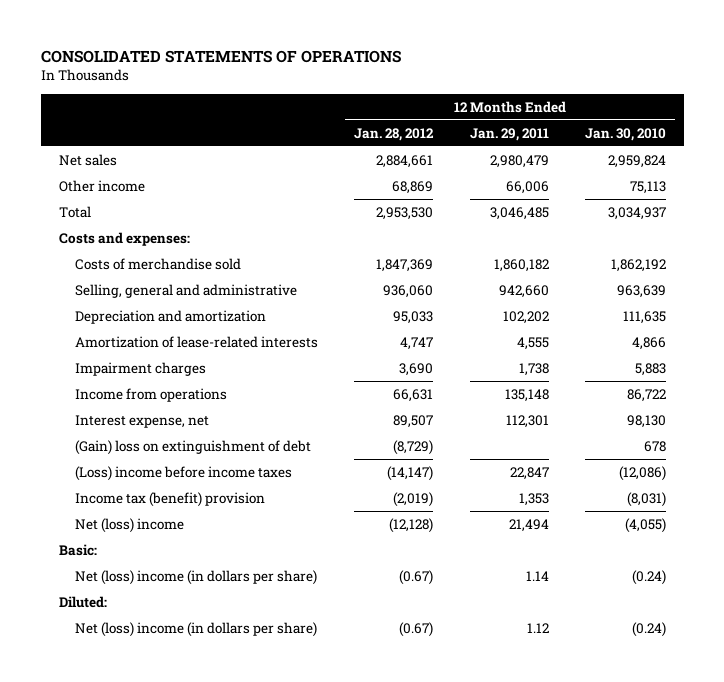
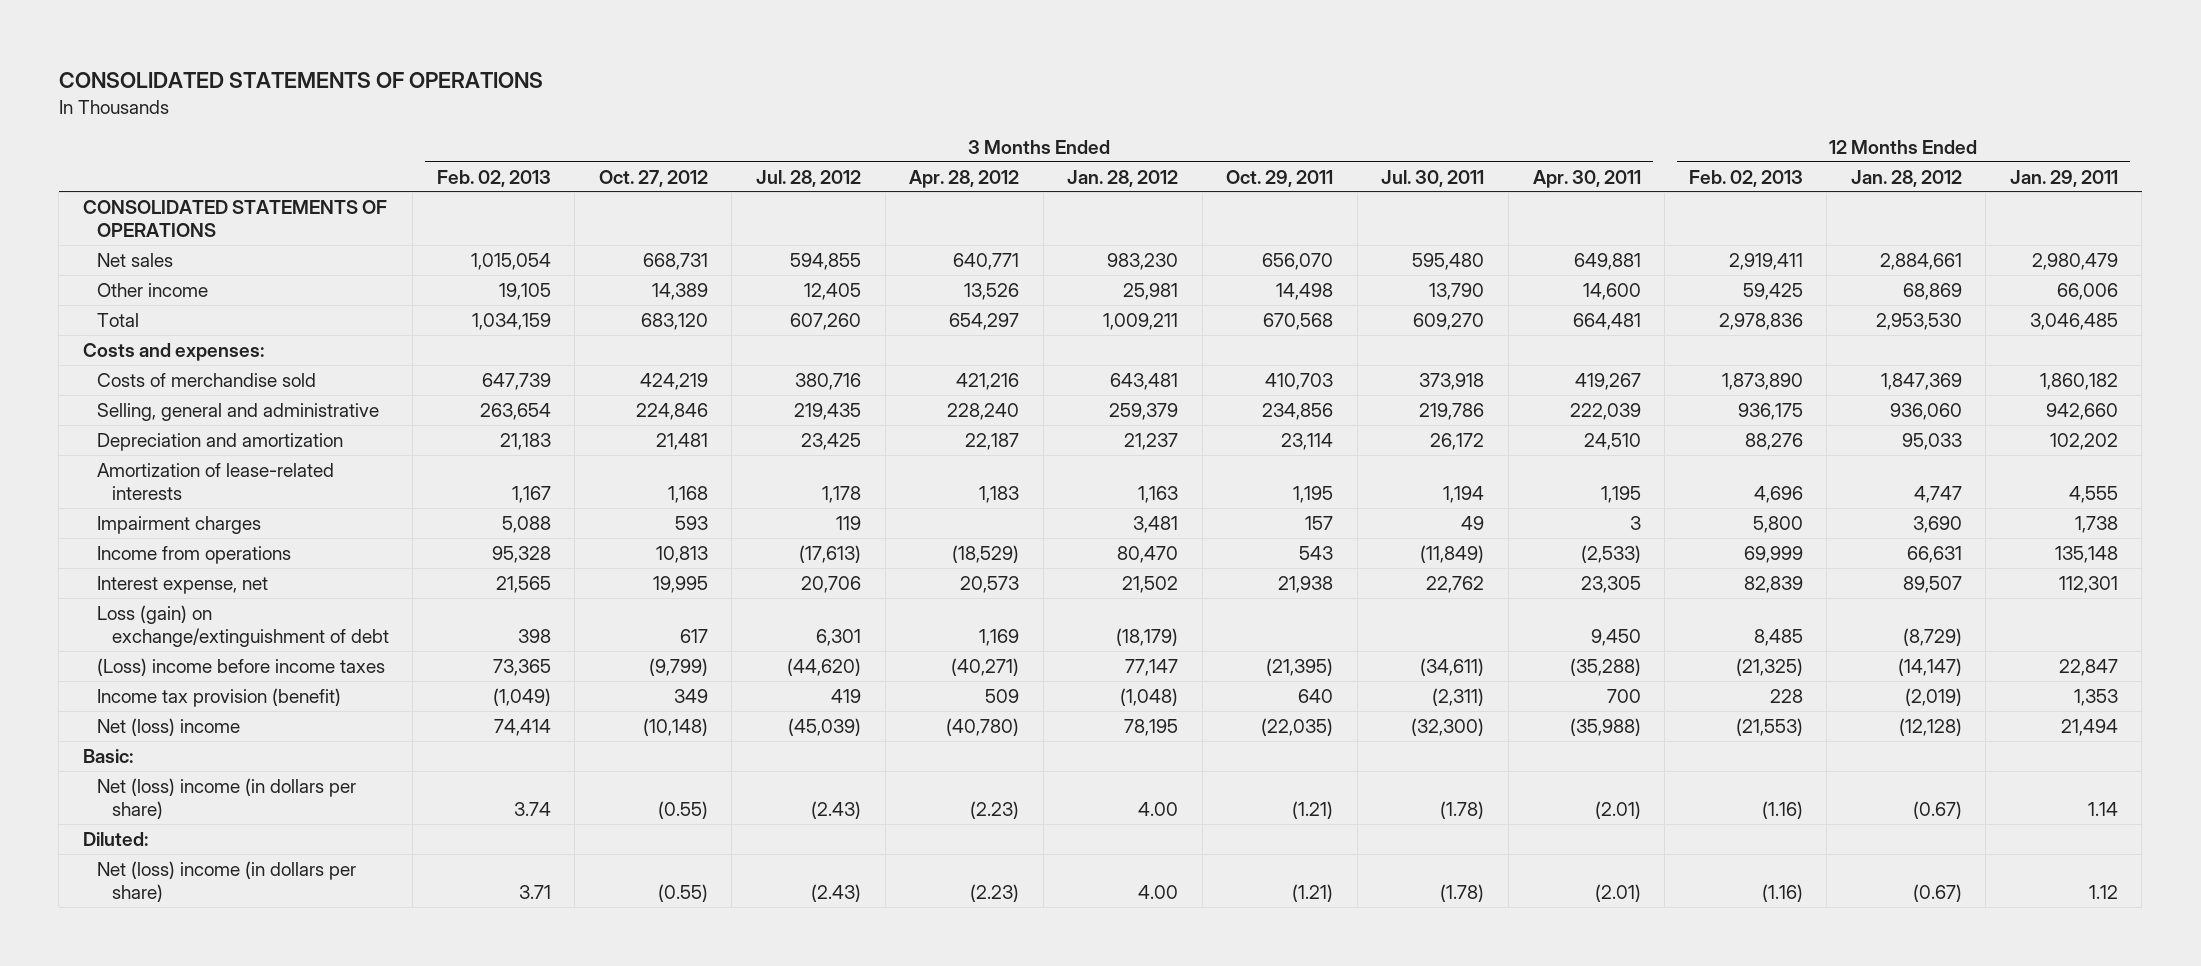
- | 12 Months Ended Jan. 28, 2012 | 12 Months Ended Jan. 29, 2011 | 12 Months Ended Jan. 30, 2010
+ | 3 Months Ended Feb. 02, 2013 | 3 Months Ended Oct. 27, 2012 | 3 Months Ended Jul. 28, 2012 | 3 Months Ended Apr. 28, 2012 | 3 Months Ended Jan. 28, 2012 | 3 Months Ended Oct. 29, 2011 | 3 Months Ended Jul. 30, 2011 | 3 Months Ended Apr. 30, 2011 | 12 Months Ended Feb. 02, 2013 | 12 Months Ended Jan. 28, 2012 | 12 Months Ended Jan. 29, 2011
+ CONSOLIDATED STATEMENTS OF OPERATIONS
- (Gain) loss on extinguishment of debt | (8,729) | | 678
+ Loss (gain) on exchange/extinguishment of debt | 398 | 617 | 6,301 | 1,169 | (18,179) | | | 9,450 | 8,485 | (8,729) |
- Income tax (benefit) provision | (2,019) | 1,353 | (8,031)
+ Income tax provision (benefit) | (1,049) | 349 | 419 | 509 | (1,048) | 640 | (2,311) | 700 | 228 | (2,019) | 1,353

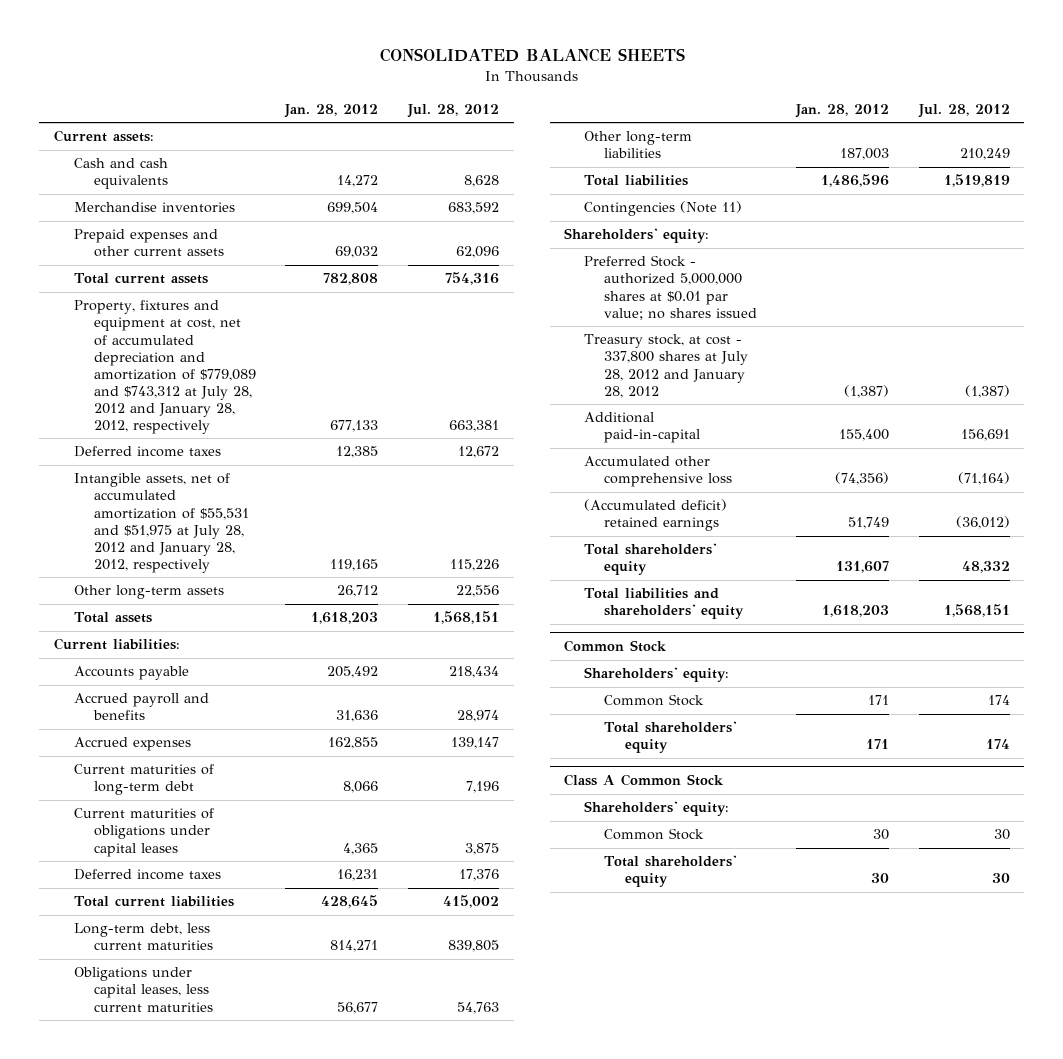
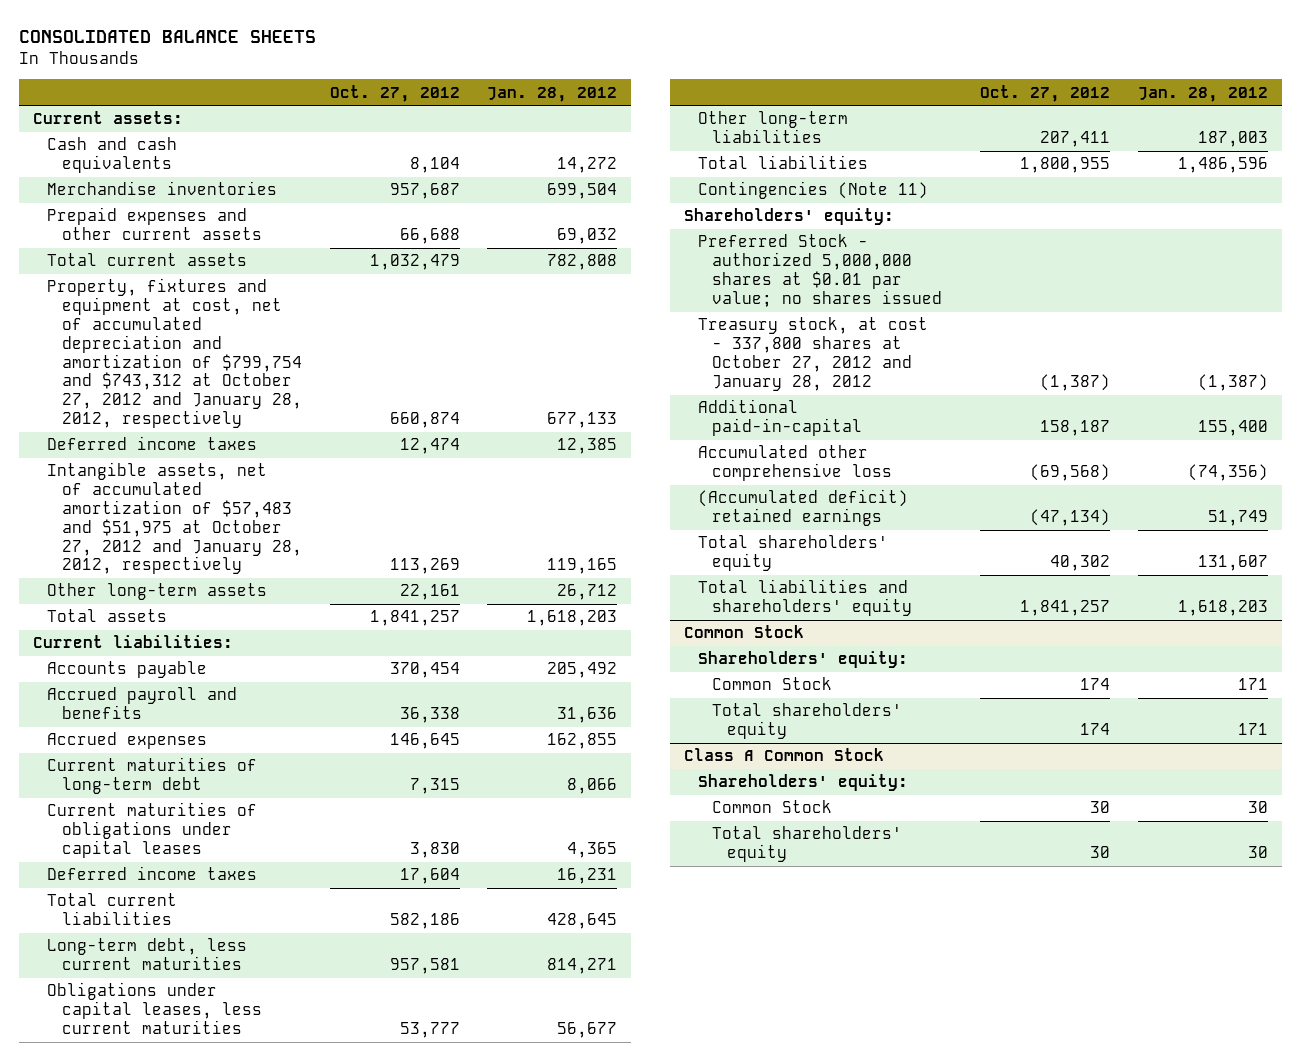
- | Jan. 28, 2012 | Jul. 28, 2012
+ | Oct. 27, 2012 | Jan. 28, 2012
- Property, fixtures and equipment at cost, net of accumulated depreciation and amortization of $779,089 and $743,312 at July 28, 2012 and January 28, 2012, respectively | 677,133 | 663,381
+ Property, fixtures and equipment at cost, net of accumulated depreciation and amortization of $799,754 and $743,312 at October 27, 2012 and January 28, 2012, respectively | 660,874 | 677,133
- Intangible assets, net of accumulated amortization of $55,531 and $51,975 at July 28, 2012 and January 28, 2012, respectively | 119,165 | 115,226
+ Intangible assets, net of accumulated amortization of $57,483 and $51,975 at October 27, 2012 and January 28, 2012, respectively | 113,269 | 119,165
- Treasury stock, at cost - 337,800 shares at July 28, 2012 and January 28, 2012 | (1,387) | (1,387)
+ Treasury stock, at cost - 337,800 shares at October 27, 2012 and January 28, 2012 | (1,387) | (1,387)

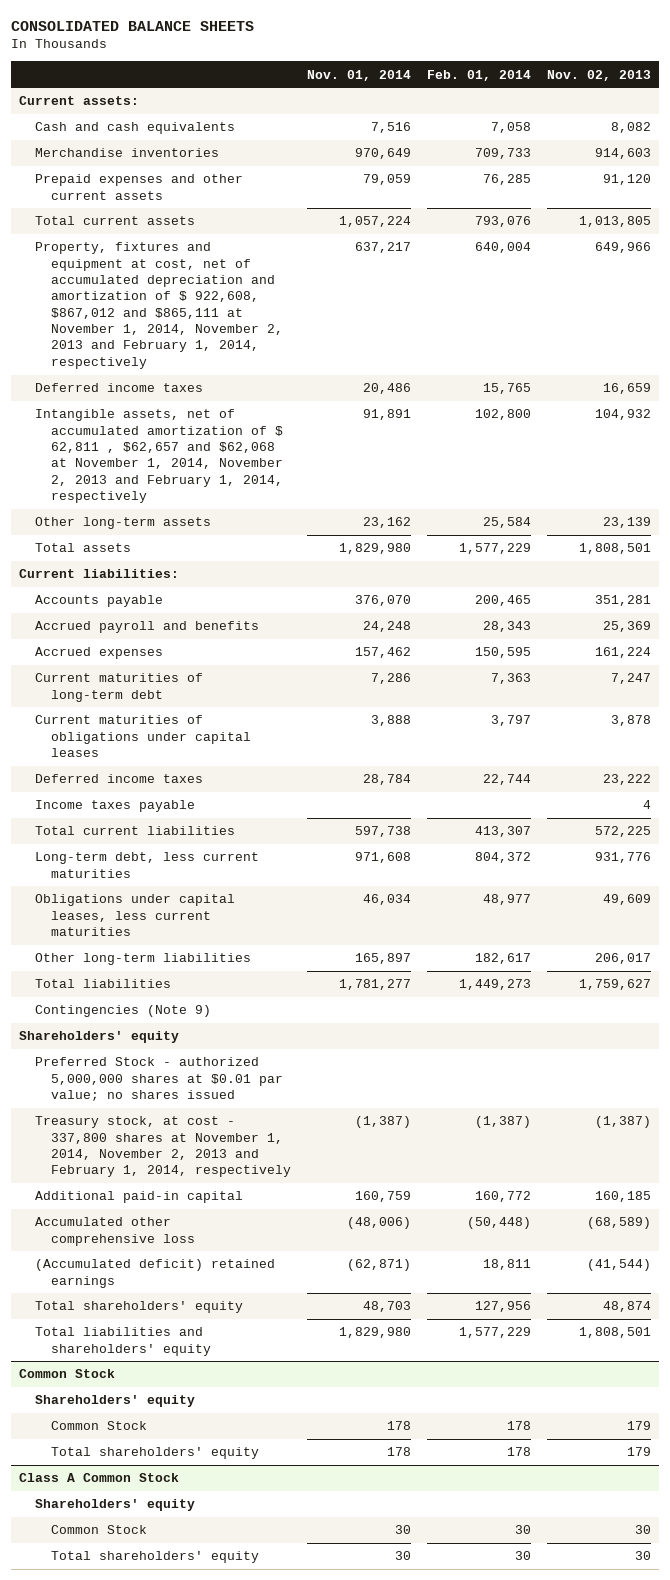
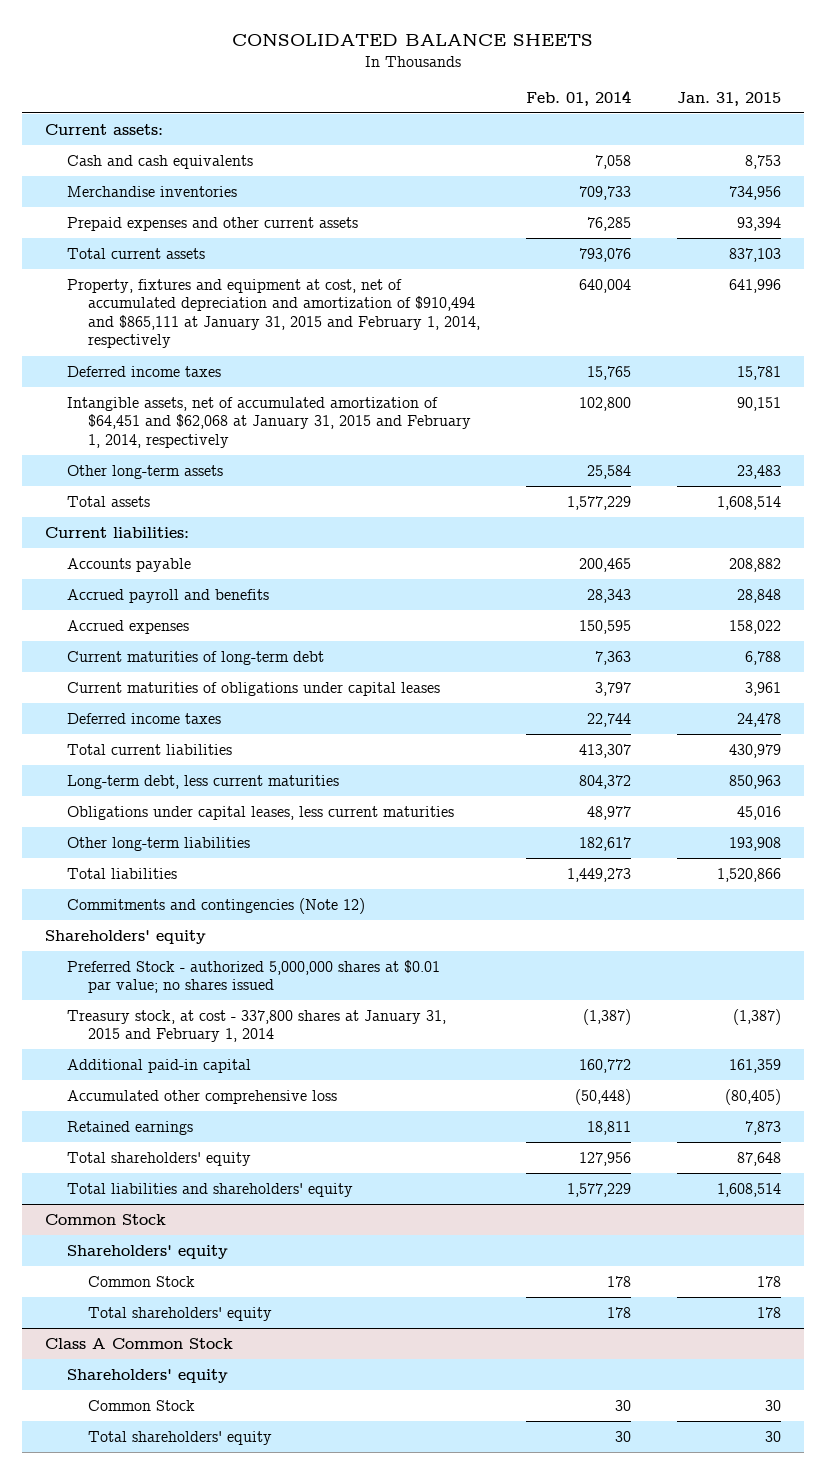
- | Nov. 01, 2014 | Feb. 01, 2014 | Nov. 02, 2013
+ | Feb. 01, 2014 | Jan. 31, 2015
- Property, fixtures and equipment at cost, net of accumulated depreciation and amortization of $ 922,608, $867,012 and $865,111 at November 1, 2014, November 2, 2013 and February 1, 2014, respectively | 637,217 | 640,004 | 649,966
+ Property, fixtures and equipment at cost, net of accumulated depreciation and amortization of $910,494 and $865,111 at January 31, 2015 and February 1, 2014, respectively | 640,004 | 641,996
- Intangible assets, net of accumulated amortization of $ 62,811 , $62,657 and $62,068 at November 1, 2014, November 2, 2013 and February 1, 2014, respectively | 91,891 | 102,800 | 104,932
+ Intangible assets, net of accumulated amortization of $64,451 and $62,068 at January 31, 2015 and February 1, 2014, respectively | 102,800 | 90,151
- Income taxes payable | | | 4
- Contingencies (Note 9)
+ Commitments and contingencies (Note 12)
- Treasury stock, at cost - 337,800 shares at November 1, 2014, November 2, 2013 and February 1, 2014, respectively | (1,387) | (1,387) | (1,387)
+ Treasury stock, at cost - 337,800 shares at January 31, 2015 and February 1, 2014 | (1,387) | (1,387)
- (Accumulated deficit) retained earnings | (62,871) | 18,811 | (41,544)
+ Retained earnings | 18,811 | 7,873

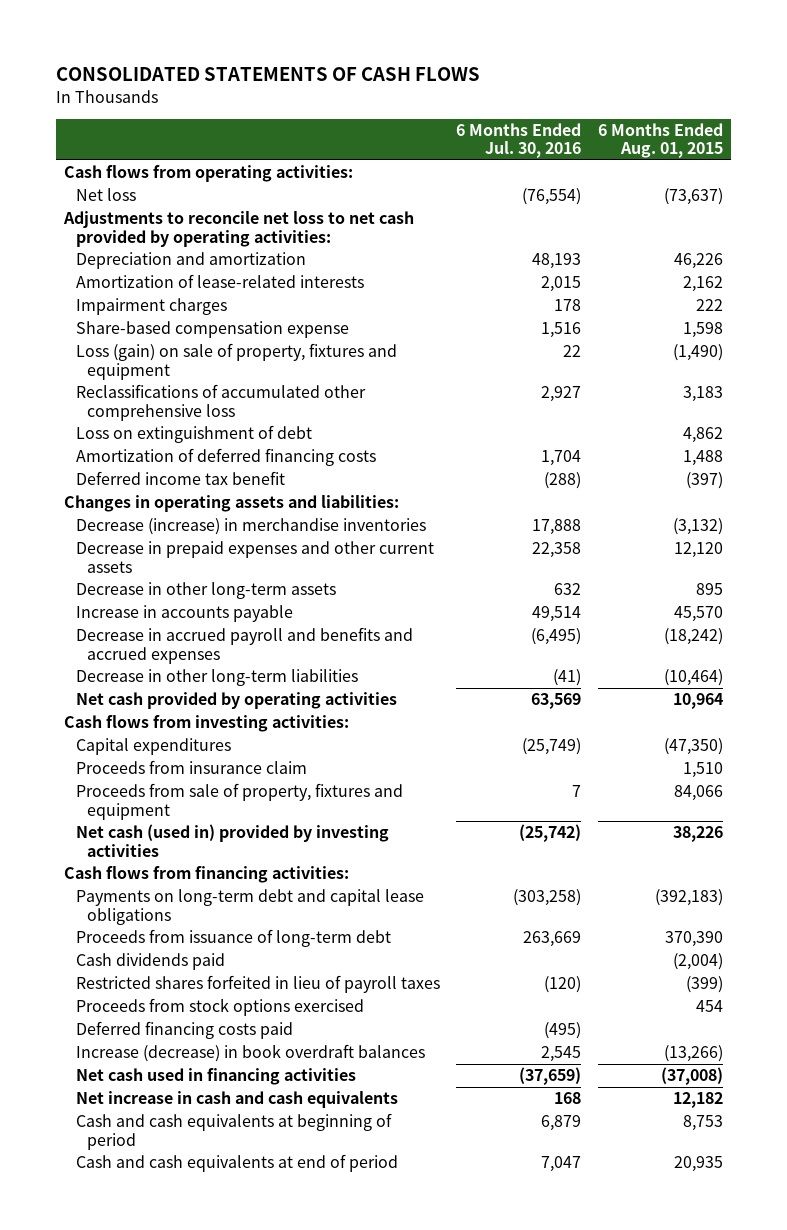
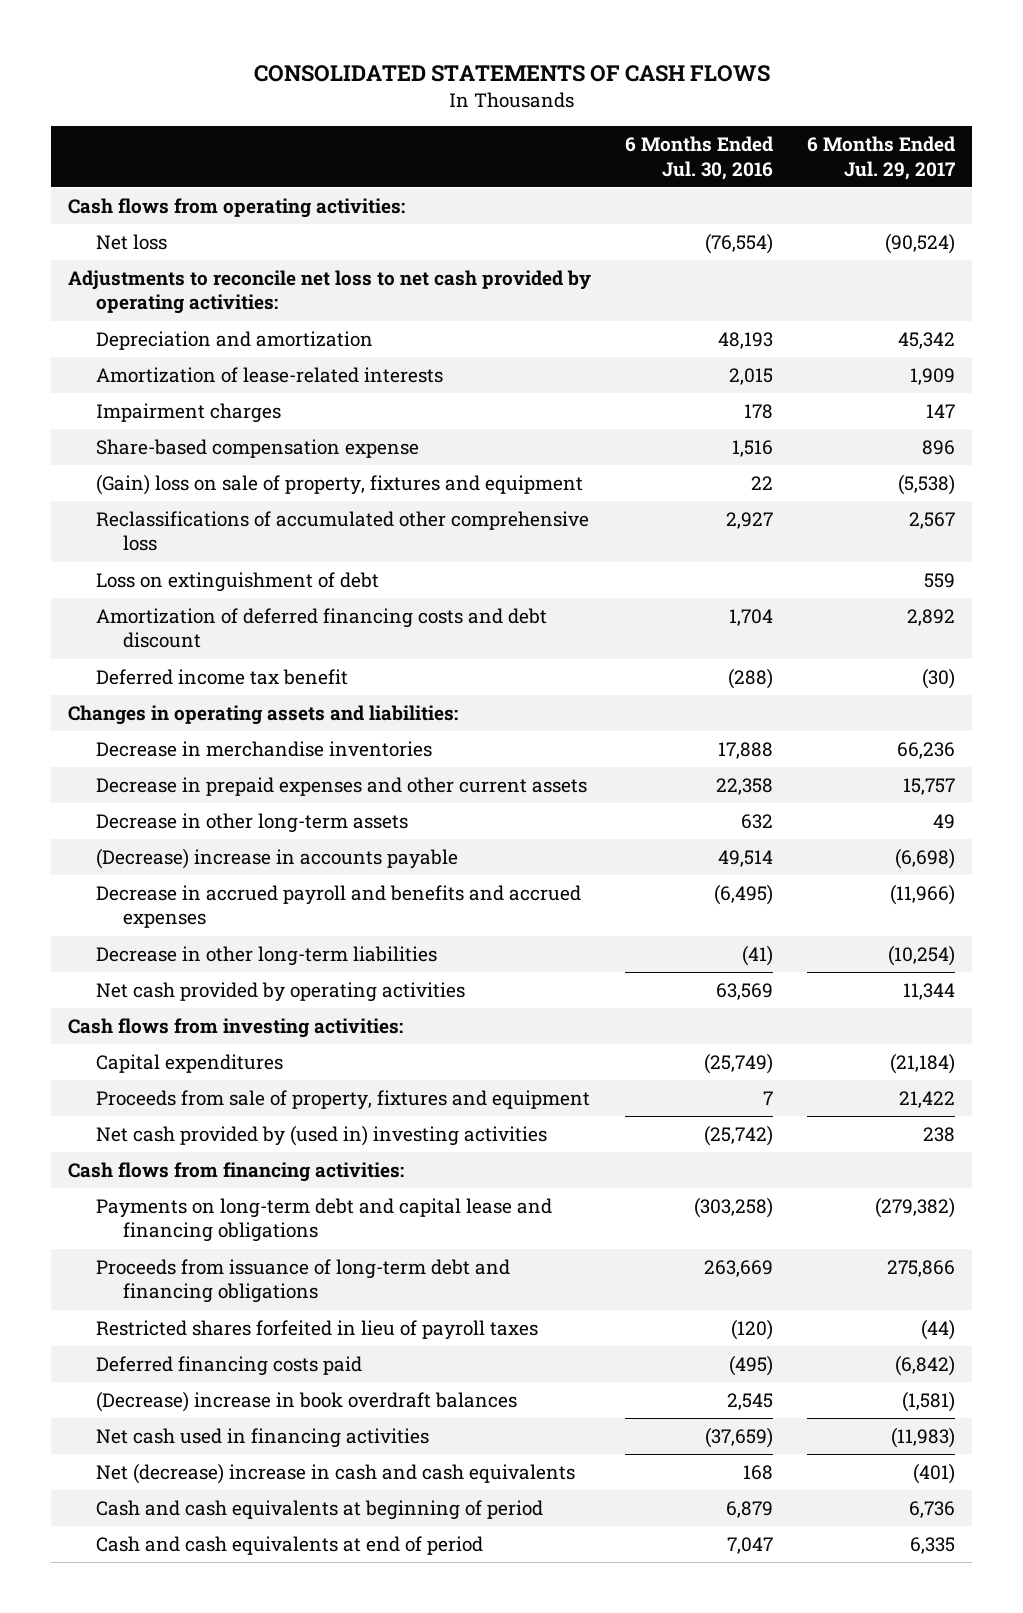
- | 6 Months Ended Jul. 30, 2016 | 6 Months Ended Aug. 01, 2015
+ | 6 Months Ended Jul. 30, 2016 | 6 Months Ended Jul. 29, 2017
- Loss (gain) on sale of property, fixtures and equipment | 22 | (1,490)
+ (Gain) loss on sale of property, fixtures and equipment | 22 | (5,538)
- Amortization of deferred financing costs | 1,704 | 1,488
+ Amortization of deferred financing costs and debt discount | 1,704 | 2,892
- Decrease (increase) in merchandise inventories | 17,888 | (3,132)
+ Decrease in merchandise inventories | 17,888 | 66,236
- Increase in accounts payable | 49,514 | 45,570
+ (Decrease) increase in accounts payable | 49,514 | (6,698)
- Proceeds from insurance claim | | 1,510
- Net cash (used in) provided by investing activities | (25,742) | 38,226
+ Net cash provided by (used in) investing activities | (25,742) | 238
- Payments on long-term debt and capital lease obligations | (303,258) | (392,183)
- Proceeds from issuance of long-term debt | 263,669 | 370,390
- Cash dividends paid | | (2,004)
+ Payments on long-term debt and capital lease and financing obligations | (303,258) | (279,382)
+ Proceeds from issuance of long-term debt and financing obligations | 263,669 | 275,866
- Proceeds from stock options exercised | | 454
- Increase (decrease) in book overdraft balances | 2,545 | (13,266)
+ (Decrease) increase in book overdraft balances | 2,545 | (1,581)
- Net increase in cash and cash equivalents | 168 | 12,182
+ Net (decrease) increase in cash and cash equivalents | 168 | (401)

